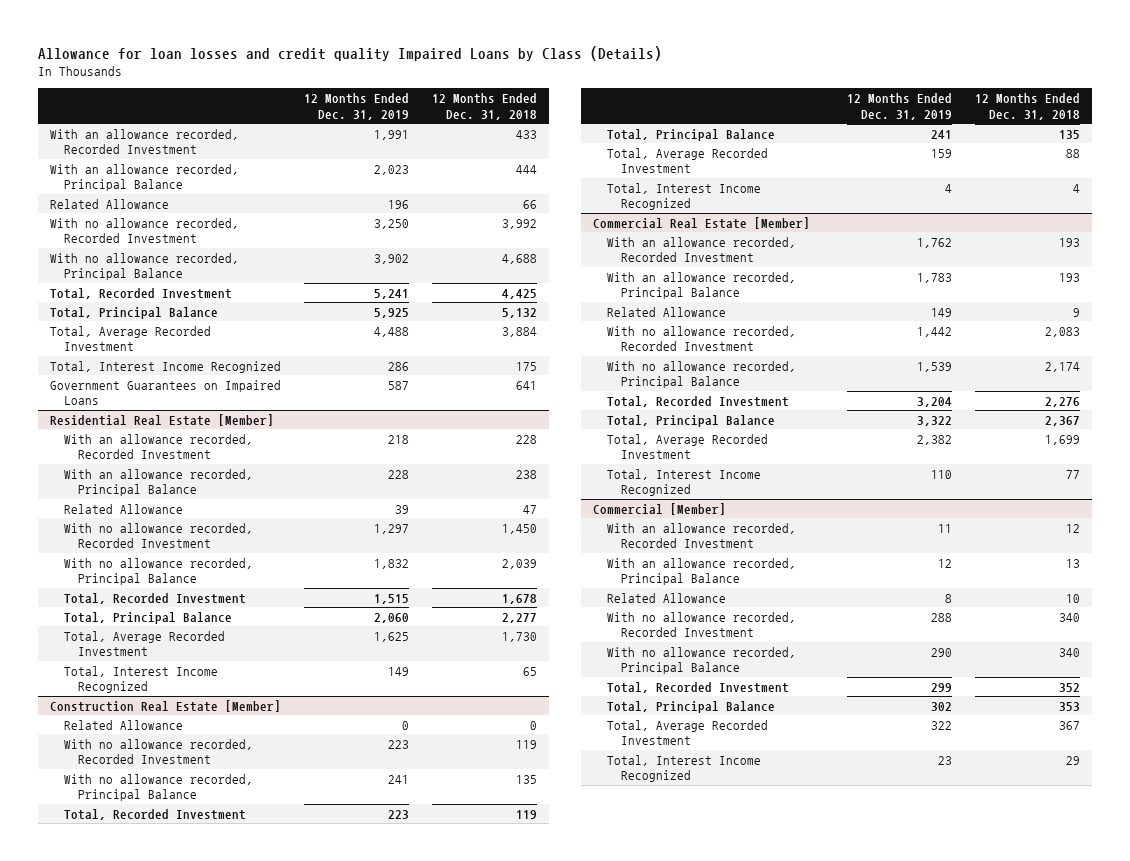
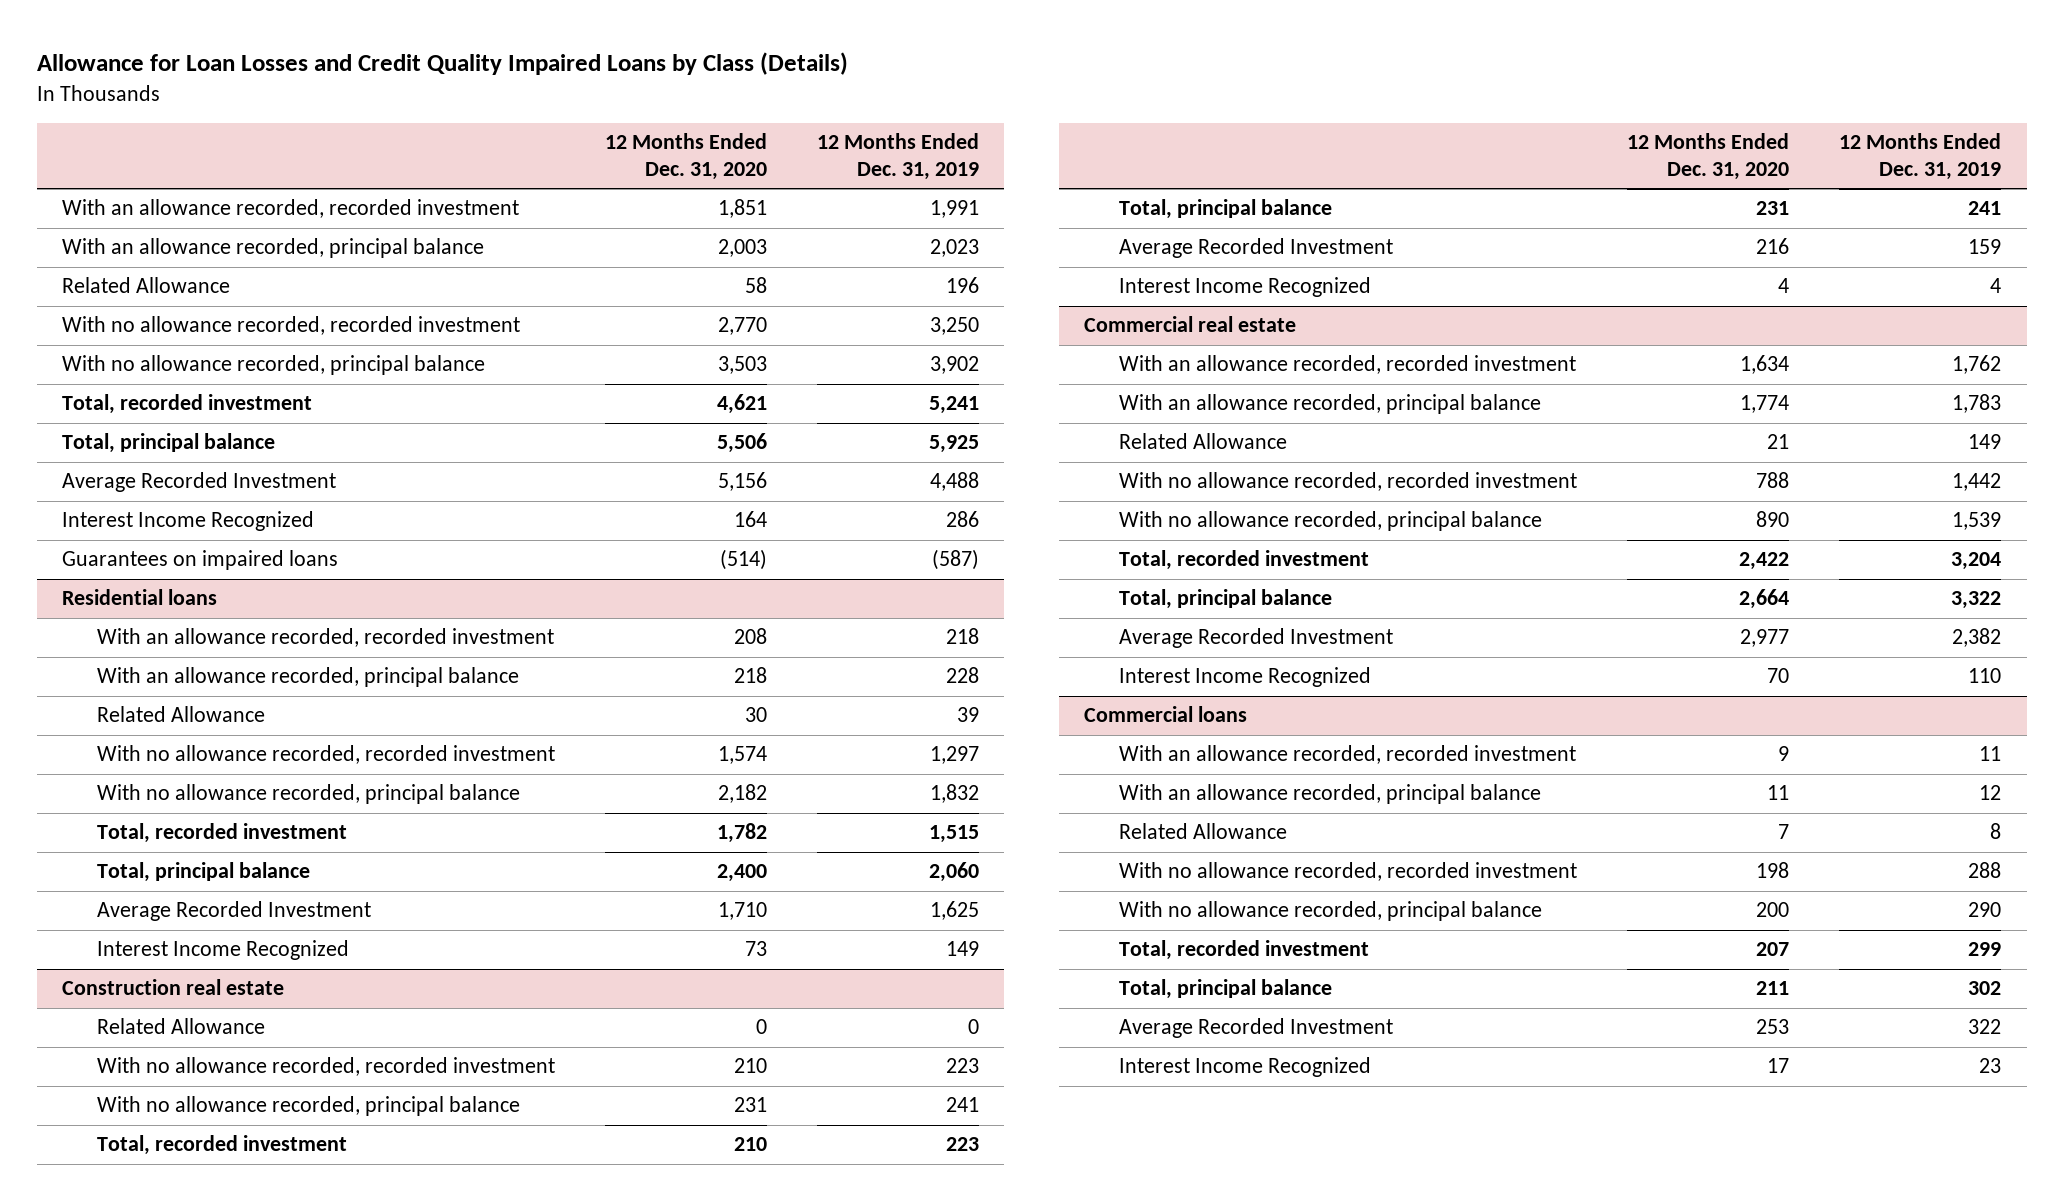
- Allowance for loan losses and credit quality Impaired Loans by Class (Details)
+ Allowance for Loan Losses and Credit Quality Impaired Loans by Class (Details)
- | 12 Months Ended Dec. 31, 2019 | 12 Months Ended Dec. 31, 2018
+ | 12 Months Ended Dec. 31, 2020 | 12 Months Ended Dec. 31, 2019
- With an allowance recorded, Recorded Investment | 1,991 | 433
- With an allowance recorded, Principal Balance | 2,023 | 444
+ With an allowance recorded, recorded investment | 1,851 | 1,991
+ With an allowance recorded, principal balance | 2,003 | 2,023
- With no allowance recorded, Recorded Investment | 3,250 | 3,992
- With no allowance recorded, Principal Balance | 3,902 | 4,688
- Total, Recorded Investment | 5,241 | 4,425
- Total, Principal Balance | 5,925 | 5,132
- Total, Average Recorded Investment | 4,488 | 3,884
- Total, Interest Income Recognized | 286 | 175
- Government Guarantees on Impaired Loans | 587 | 641
- Residential Real Estate [Member]
- With an allowance recorded, Recorded Investment | 218 | 228
- With an allowance recorded, Principal Balance | 228 | 238
+ With no allowance recorded, recorded investment | 2,770 | 3,250
+ With no allowance recorded, principal balance | 3,503 | 3,902
+ Total, recorded investment | 4,621 | 5,241
+ Total, principal balance | 5,506 | 5,925
+ Average Recorded Investment | 5,156 | 4,488
+ Interest Income Recognized | 164 | 286
+ Guarantees on impaired loans | (514) | (587)
+ Residential loans
+ With an allowance recorded, recorded investment | 208 | 218
+ With an allowance recorded, principal balance | 218 | 228
- With no allowance recorded, Recorded Investment | 1,297 | 1,450
- With no allowance recorded, Principal Balance | 1,832 | 2,039
- Total, Recorded Investment | 1,515 | 1,678
- Total, Principal Balance | 2,060 | 2,277
- Total, Average Recorded Investment | 1,625 | 1,730
- Total, Interest Income Recognized | 149 | 65
- Construction Real Estate [Member]
+ With no allowance recorded, recorded investment | 1,574 | 1,297
+ With no allowance recorded, principal balance | 2,182 | 1,832
+ Total, recorded investment | 1,782 | 1,515
+ Total, principal balance | 2,400 | 2,060
+ Average Recorded Investment | 1,710 | 1,625
+ Interest Income Recognized | 73 | 149
+ Construction real estate
- With no allowance recorded, Recorded Investment | 223 | 119
- With no allowance recorded, Principal Balance | 241 | 135
- Total, Recorded Investment | 223 | 119
- Total, Principal Balance | 241 | 135
- Total, Average Recorded Investment | 159 | 88
- Total, Interest Income Recognized | 4 | 4
- Commercial Real Estate [Member]
- With an allowance recorded, Recorded Investment | 1,762 | 193
- With an allowance recorded, Principal Balance | 1,783 | 193
+ With no allowance recorded, recorded investment | 210 | 223
+ With no allowance recorded, principal balance | 231 | 241
+ Total, recorded investment | 210 | 223
+ Total, principal balance | 231 | 241
+ Average Recorded Investment | 216 | 159
+ Interest Income Recognized | 4 | 4
+ Commercial real estate
+ With an allowance recorded, recorded investment | 1,634 | 1,762
+ With an allowance recorded, principal balance | 1,774 | 1,783
- With no allowance recorded, Recorded Investment | 1,442 | 2,083
- With no allowance recorded, Principal Balance | 1,539 | 2,174
- Total, Recorded Investment | 3,204 | 2,276
- Total, Principal Balance | 3,322 | 2,367
- Total, Average Recorded Investment | 2,382 | 1,699
- Total, Interest Income Recognized | 110 | 77
- Commercial [Member]
- With an allowance recorded, Recorded Investment | 11 | 12
- With an allowance recorded, Principal Balance | 12 | 13
+ With no allowance recorded, recorded investment | 788 | 1,442
+ With no allowance recorded, principal balance | 890 | 1,539
+ Total, recorded investment | 2,422 | 3,204
+ Total, principal balance | 2,664 | 3,322
+ Average Recorded Investment | 2,977 | 2,382
+ Interest Income Recognized | 70 | 110
+ Commercial loans
+ With an allowance recorded, recorded investment | 9 | 11
+ With an allowance recorded, principal balance | 11 | 12
- With no allowance recorded, Recorded Investment | 288 | 340
- With no allowance recorded, Principal Balance | 290 | 340
- Total, Recorded Investment | 299 | 352
- Total, Principal Balance | 302 | 353
- Total, Average Recorded Investment | 322 | 367
- Total, Interest Income Recognized | 23 | 29
+ With no allowance recorded, recorded investment | 198 | 288
+ With no allowance recorded, principal balance | 200 | 290
+ Total, recorded investment | 207 | 299
+ Total, principal balance | 211 | 302
+ Average Recorded Investment | 253 | 322
+ Interest Income Recognized | 17 | 23

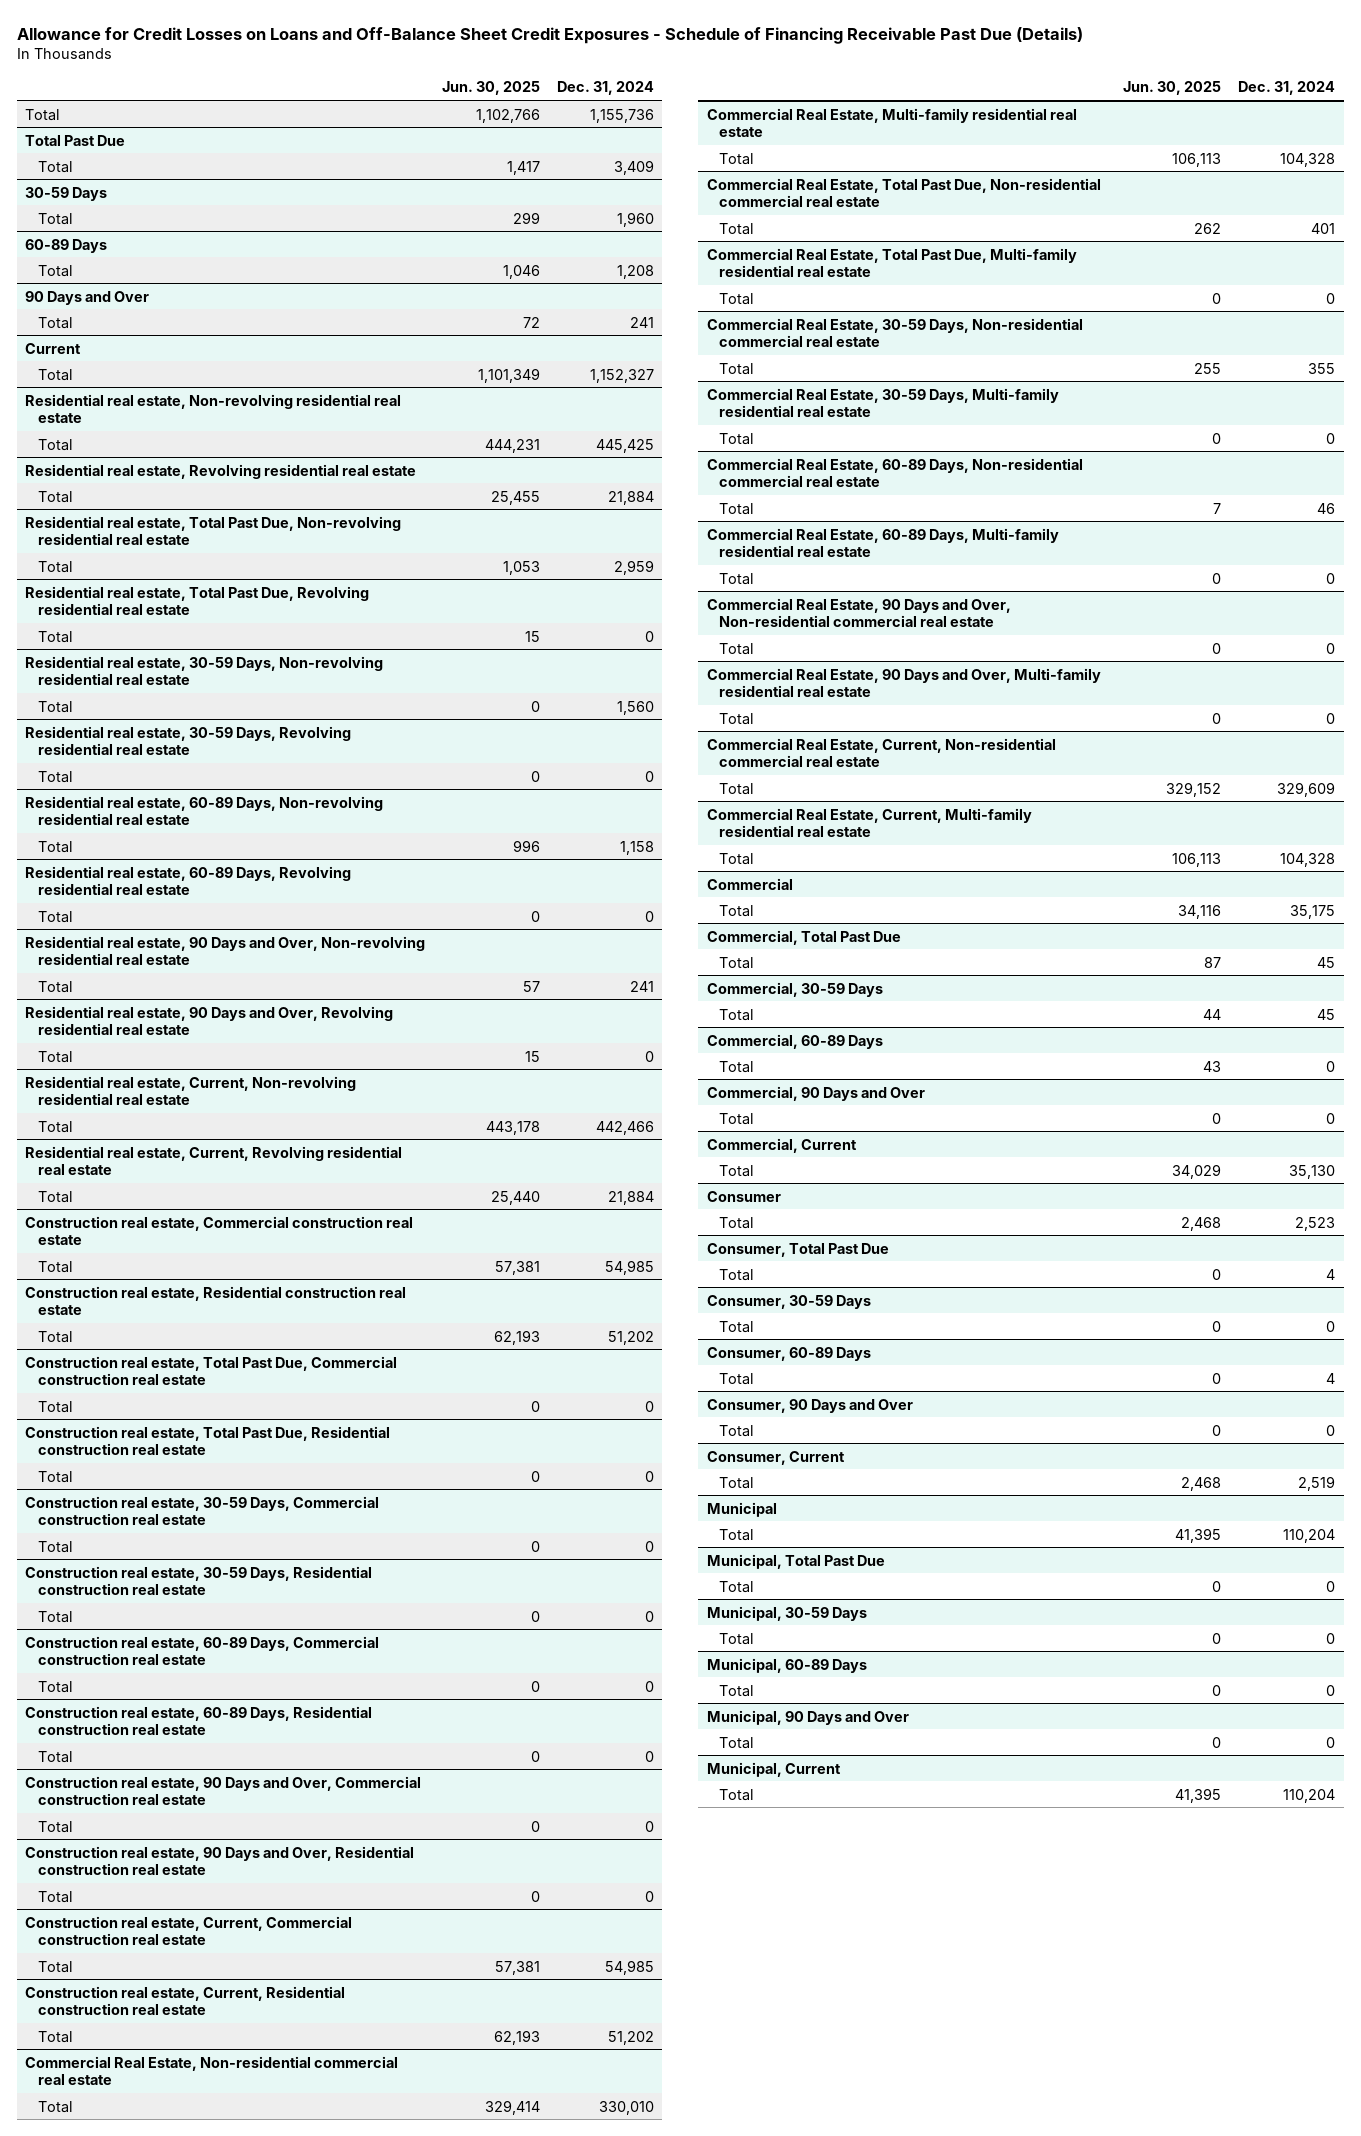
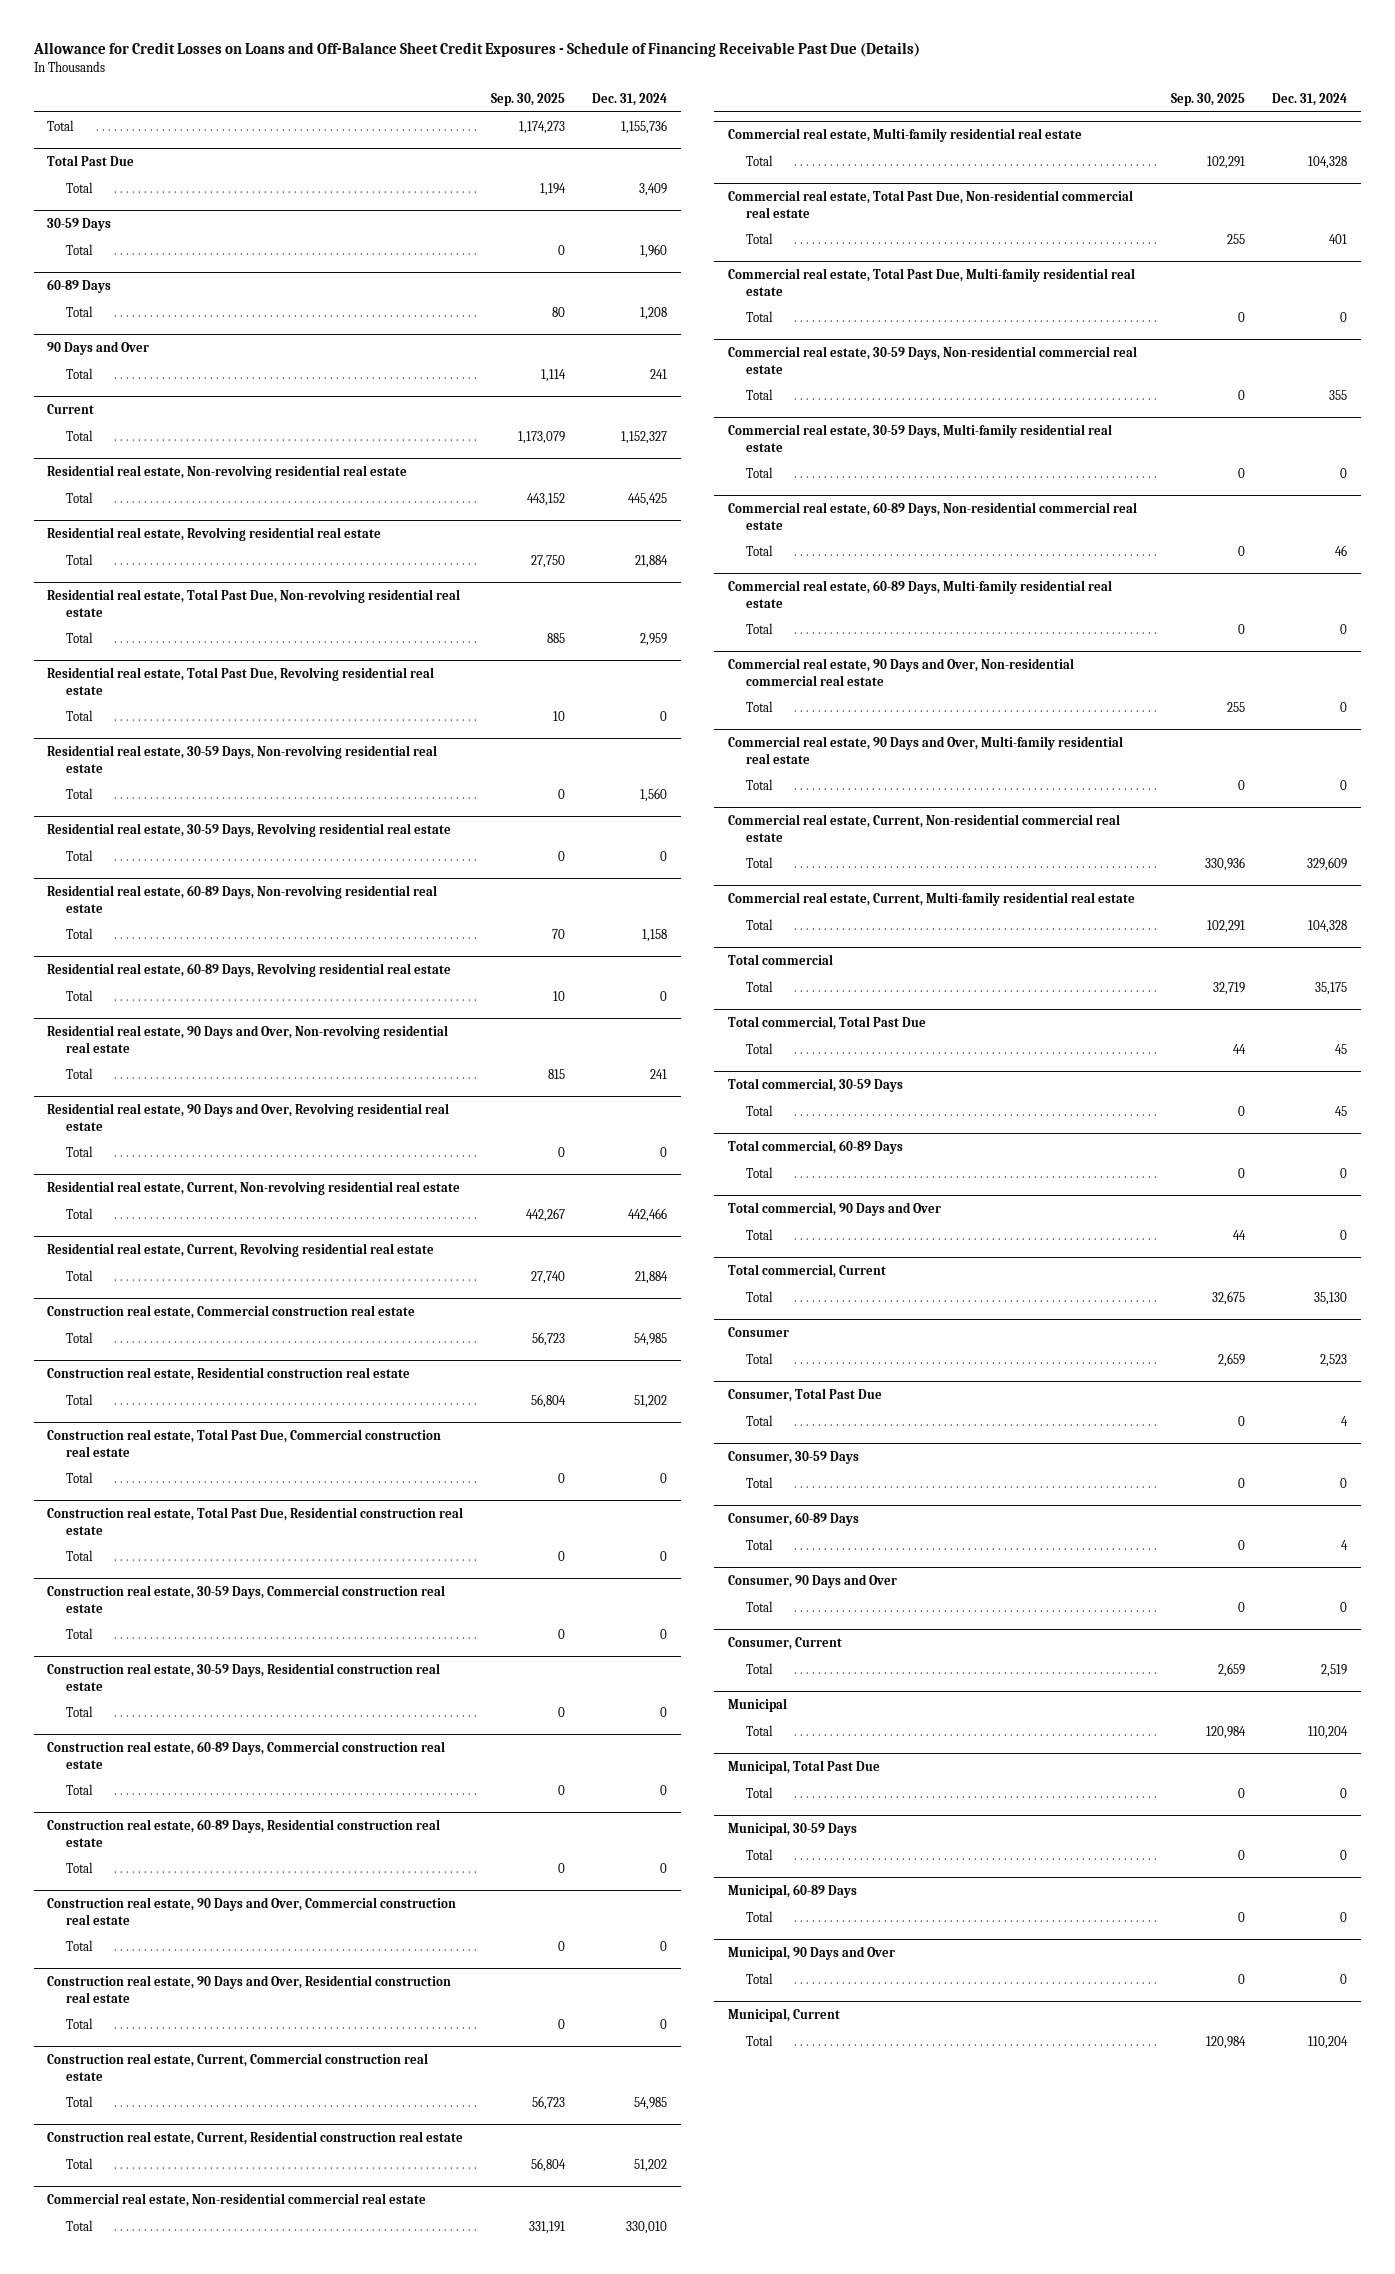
- | Jun. 30, 2025 | Dec. 31, 2024
+ | Sep. 30, 2025 | Dec. 31, 2024
- Commercial Real Estate, Non-residential commercial real estate
+ Commercial real estate, Non-residential commercial real estate
- Commercial Real Estate, Multi-family residential real estate
+ Commercial real estate, Multi-family residential real estate
- Commercial Real Estate, Total Past Due, Non-residential commercial real estate
+ Commercial real estate, Total Past Due, Non-residential commercial real estate
- Commercial Real Estate, Total Past Due, Multi-family residential real estate
+ Commercial real estate, Total Past Due, Multi-family residential real estate
- Commercial Real Estate, 30-59 Days, Non-residential commercial real estate
+ Commercial real estate, 30-59 Days, Non-residential commercial real estate
- Commercial Real Estate, 30-59 Days, Multi-family residential real estate
+ Commercial real estate, 30-59 Days, Multi-family residential real estate
- Commercial Real Estate, 60-89 Days, Non-residential commercial real estate
+ Commercial real estate, 60-89 Days, Non-residential commercial real estate
- Commercial Real Estate, 60-89 Days, Multi-family residential real estate
+ Commercial real estate, 60-89 Days, Multi-family residential real estate
- Commercial Real Estate, 90 Days and Over, Non-residential commercial real estate
+ Commercial real estate, 90 Days and Over, Non-residential commercial real estate
- Commercial Real Estate, 90 Days and Over, Multi-family residential real estate
+ Commercial real estate, 90 Days and Over, Multi-family residential real estate
- Commercial Real Estate, Current, Non-residential commercial real estate
+ Commercial real estate, Current, Non-residential commercial real estate
- Commercial Real Estate, Current, Multi-family residential real estate
+ Commercial real estate, Current, Multi-family residential real estate
- Commercial
+ Total commercial
- Commercial, Total Past Due
+ Total commercial, Total Past Due
- Commercial, 30-59 Days
+ Total commercial, 30-59 Days
- Commercial, 60-89 Days
+ Total commercial, 60-89 Days
- Commercial, 90 Days and Over
+ Total commercial, 90 Days and Over
- Commercial, Current
+ Total commercial, Current

